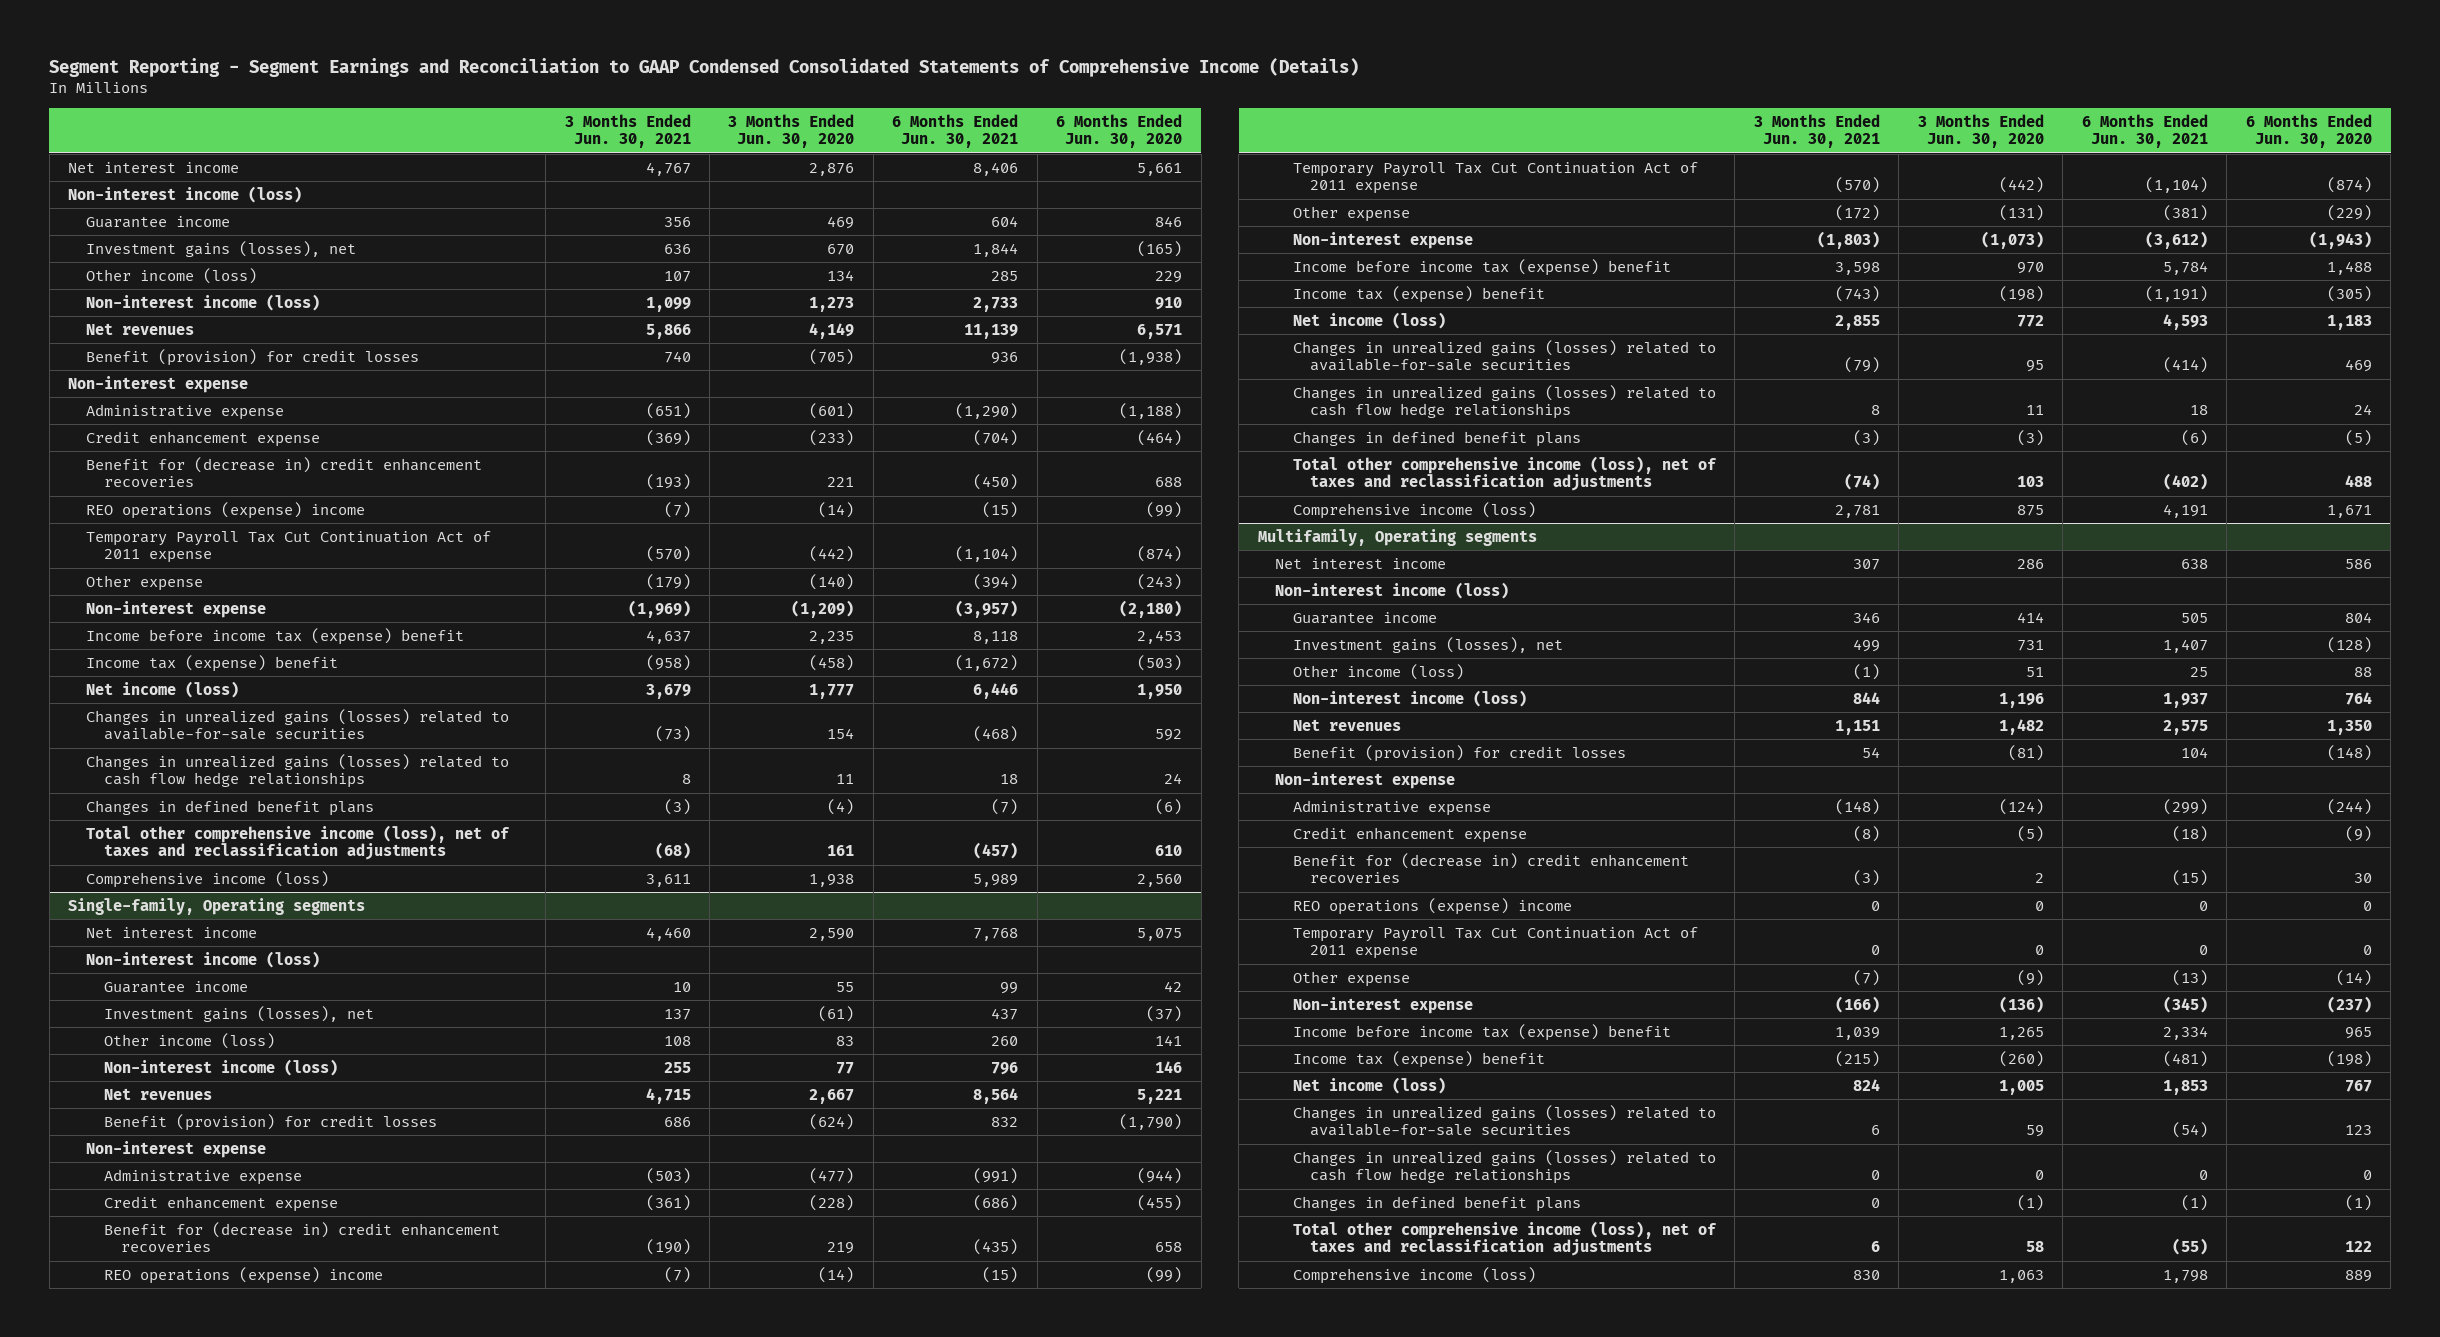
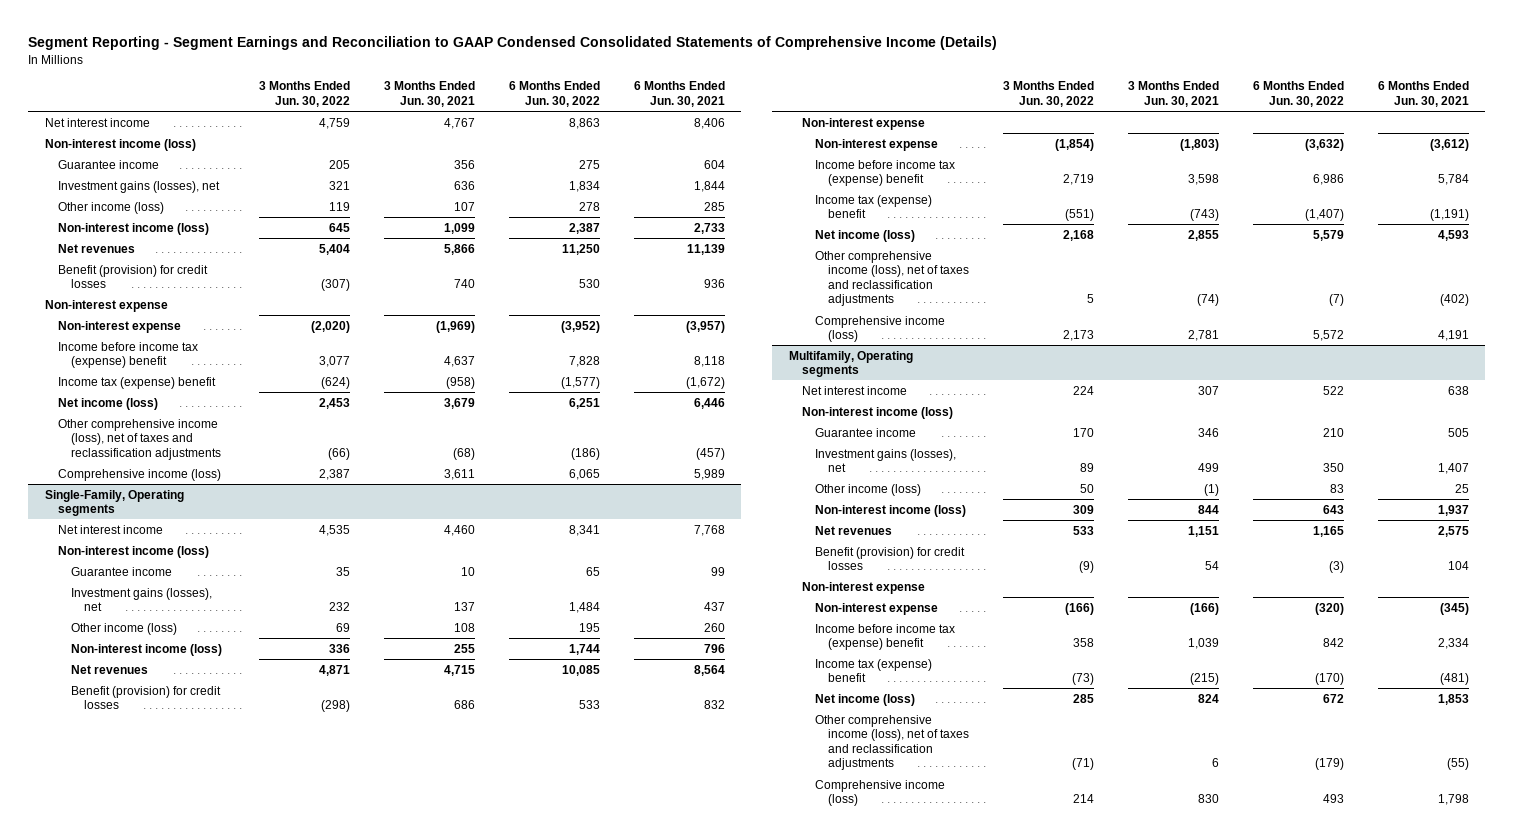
- | 3 Months Ended Jun. 30, 2021 | 3 Months Ended Jun. 30, 2020 | 6 Months Ended Jun. 30, 2021 | 6 Months Ended Jun. 30, 2020
+ | 3 Months Ended Jun. 30, 2022 | 3 Months Ended Jun. 30, 2021 | 6 Months Ended Jun. 30, 2022 | 6 Months Ended Jun. 30, 2021
- Administrative expense | (651) | (601) | (1,290) | (1,188)
- Credit enhancement expense | (369) | (233) | (704) | (464)
- Benefit for (decrease in) credit enhancement recoveries | (193) | 221 | (450) | 688
- REO operations (expense) income | (7) | (14) | (15) | (99)
- Temporary Payroll Tax Cut Continuation Act of 2011 expense | (570) | (442) | (1,104) | (874)
- Other expense | (179) | (140) | (394) | (243)
- Changes in unrealized gains (losses) related to available-for-sale securities | (73) | 154 | (468) | 592
- Changes in unrealized gains (losses) related to cash flow hedge relationships | 8 | 11 | 18 | 24
- Changes in defined benefit plans | (3) | (4) | (7) | (6)
- Total other comprehensive income (loss), net of taxes and reclassification adjustments | (68) | 161 | (457) | 610
+ Other comprehensive income (loss), net of taxes and reclassification adjustments | (66) | (68) | (186) | (457)
- Single-family, Operating segments
+ Single-Family, Operating segments
- Administrative expense | (503) | (477) | (991) | (944)
- Credit enhancement expense | (361) | (228) | (686) | (455)
- Benefit for (decrease in) credit enhancement recoveries | (190) | 219 | (435) | 658
- REO operations (expense) income | (7) | (14) | (15) | (99)
- Temporary Payroll Tax Cut Continuation Act of 2011 expense | (570) | (442) | (1,104) | (874)
- Other expense | (172) | (131) | (381) | (229)
- Changes in unrealized gains (losses) related to available-for-sale securities | (79) | 95 | (414) | 469
- Changes in unrealized gains (losses) related to cash flow hedge relationships | 8 | 11 | 18 | 24
- Changes in defined benefit plans | (3) | (3) | (6) | (5)
- Total other comprehensive income (loss), net of taxes and reclassification adjustments | (74) | 103 | (402) | 488
+ Other comprehensive income (loss), net of taxes and reclassification adjustments | 5 | (74) | (7) | (402)
@ Multifamily, Operating segments
- Administrative expense | (148) | (124) | (299) | (244)
- Credit enhancement expense | (8) | (5) | (18) | (9)
- Benefit for (decrease in) credit enhancement recoveries | (3) | 2 | (15) | 30
- REO operations (expense) income | 0 | 0 | 0 | 0
- Temporary Payroll Tax Cut Continuation Act of 2011 expense | 0 | 0 | 0 | 0
- Other expense | (7) | (9) | (13) | (14)
- Changes in unrealized gains (losses) related to available-for-sale securities | 6 | 59 | (54) | 123
- Changes in unrealized gains (losses) related to cash flow hedge relationships | 0 | 0 | 0 | 0
- Changes in defined benefit plans | 0 | (1) | (1) | (1)
- Total other comprehensive income (loss), net of taxes and reclassification adjustments | 6 | 58 | (55) | 122
+ Other comprehensive income (loss), net of taxes and reclassification adjustments | (71) | 6 | (179) | (55)

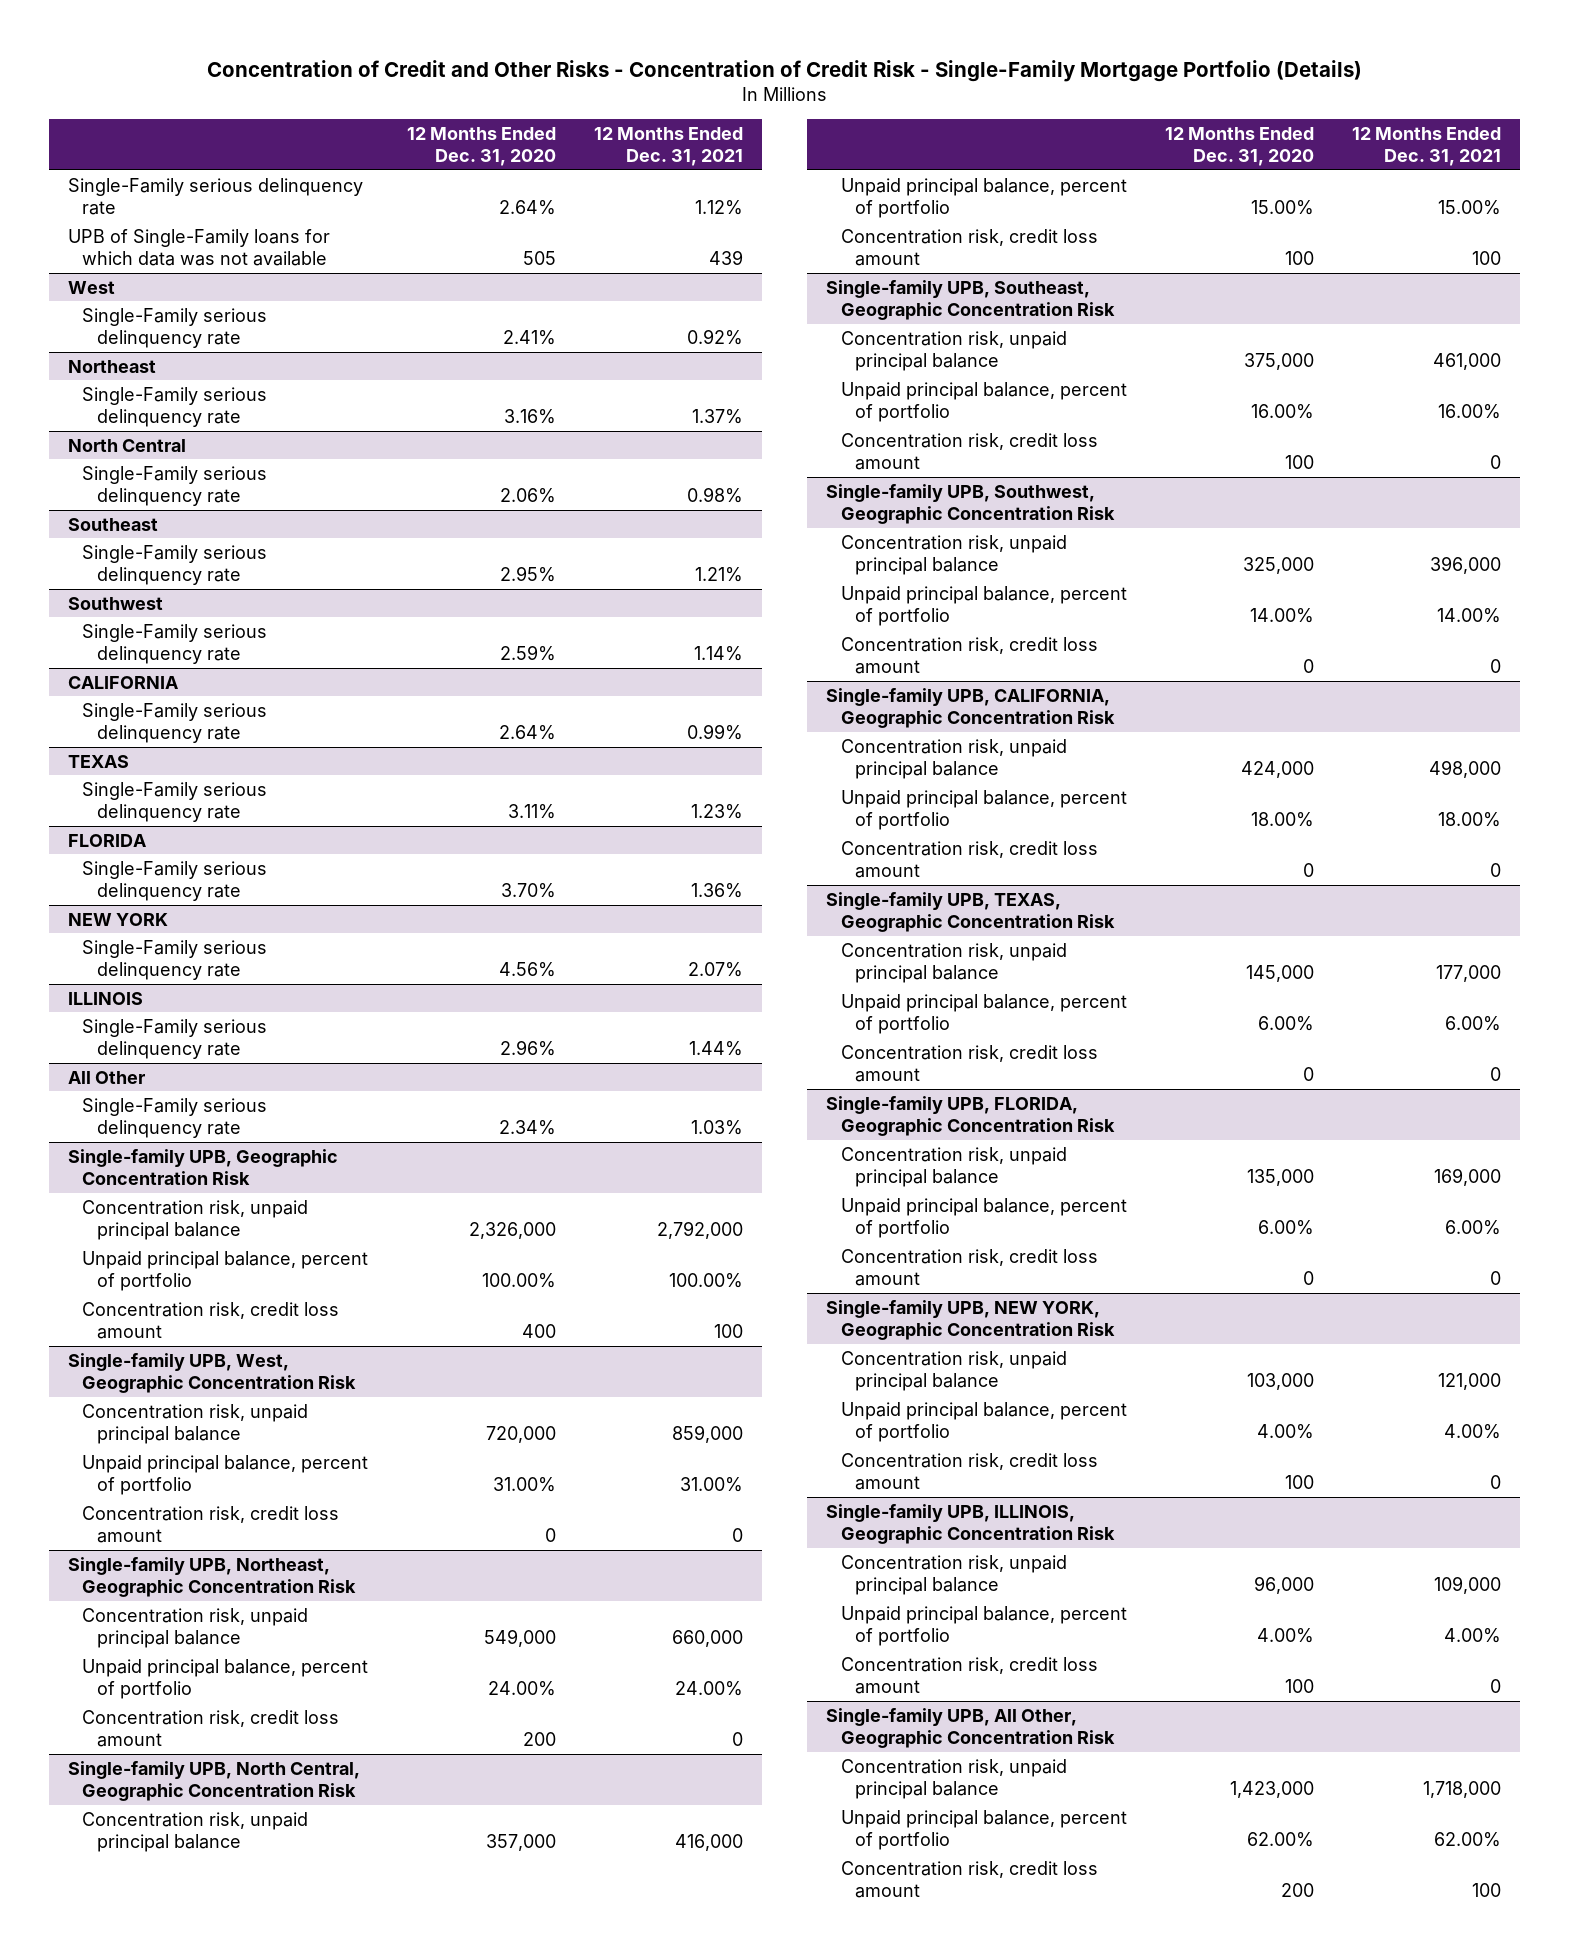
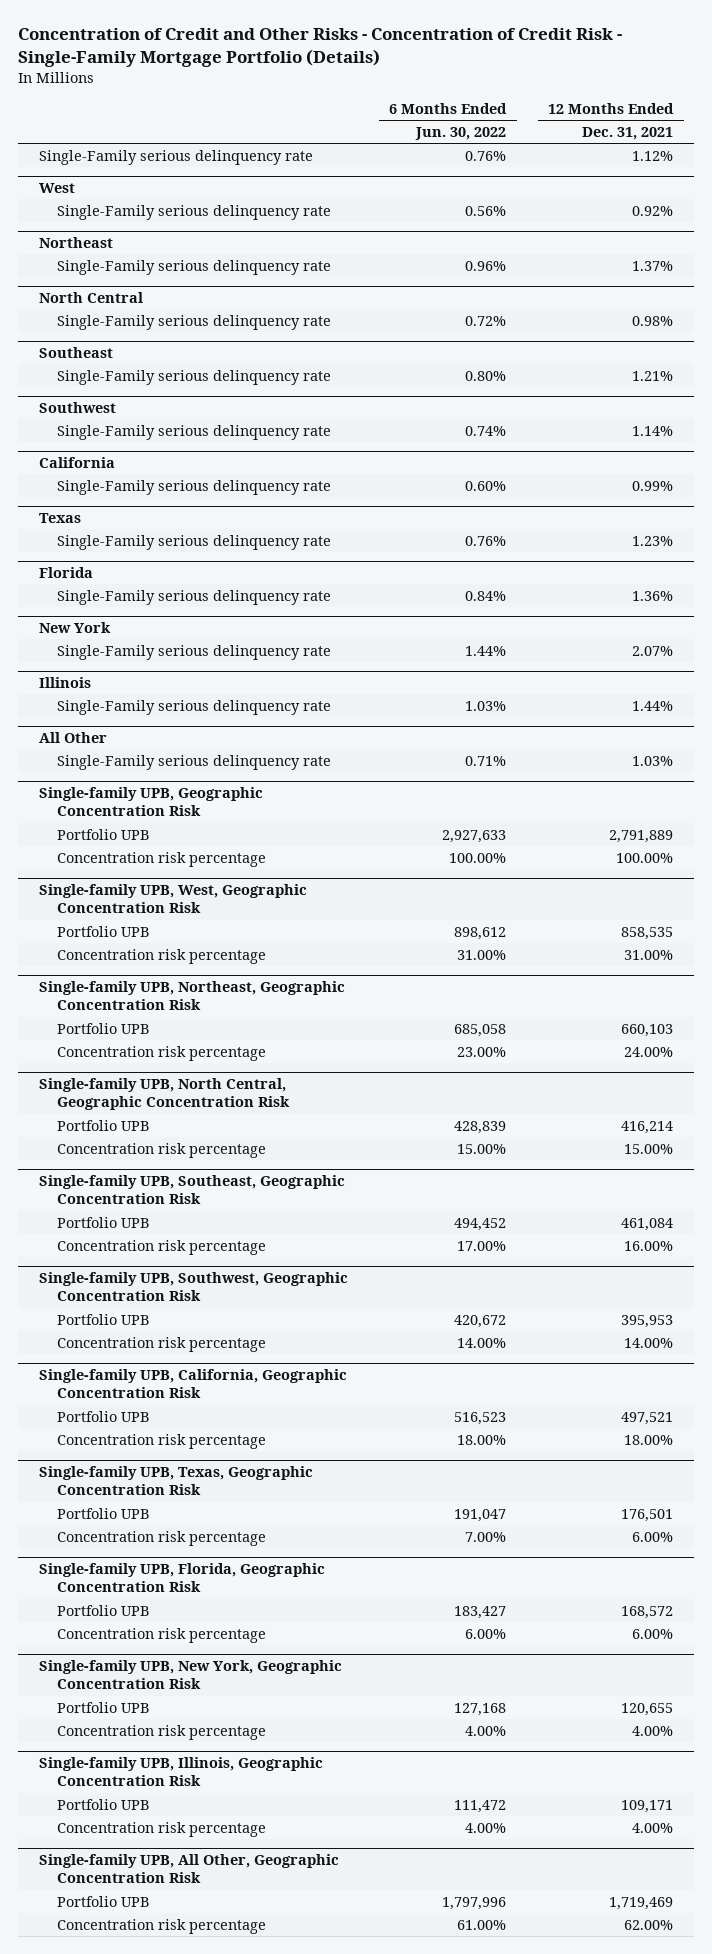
- | 12 Months Ended Dec. 31, 2020 | 12 Months Ended Dec. 31, 2021
+ | 6 Months Ended Jun. 30, 2022 | 12 Months Ended Dec. 31, 2021
- UPB of Single-Family loans for which data was not available | 505 | 439
- CALIFORNIA
+ California
- TEXAS
+ Texas
- FLORIDA
+ Florida
- NEW YORK
+ New York
- ILLINOIS
+ Illinois
@ Single-family UPB, Geographic Concentration Risk
- Concentration risk, unpaid principal balance | 2,326,000 | 2,792,000
- Unpaid principal balance, percent of portfolio | 100.00% | 100.00%
- Concentration risk, credit loss amount | 400 | 100
+ Portfolio UPB | 2,927,633 | 2,791,889
+ Concentration risk percentage | 100.00% | 100.00%
@ Single-family UPB, West, Geographic Concentration Risk
- Concentration risk, unpaid principal balance | 720,000 | 859,000
- Unpaid principal balance, percent of portfolio | 31.00% | 31.00%
- Concentration risk, credit loss amount | 0 | 0
+ Portfolio UPB | 898,612 | 858,535
+ Concentration risk percentage | 31.00% | 31.00%
@ Single-family UPB, Northeast, Geographic Concentration Risk
- Concentration risk, unpaid principal balance | 549,000 | 660,000
- Unpaid principal balance, percent of portfolio | 24.00% | 24.00%
- Concentration risk, credit loss amount | 200 | 0
+ Portfolio UPB | 685,058 | 660,103
+ Concentration risk percentage | 23.00% | 24.00%
@ Single-family UPB, North Central, Geographic Concentration Risk
- Concentration risk, unpaid principal balance | 357,000 | 416,000
- Unpaid principal balance, percent of portfolio | 15.00% | 15.00%
- Concentration risk, credit loss amount | 100 | 100
+ Portfolio UPB | 428,839 | 416,214
+ Concentration risk percentage | 15.00% | 15.00%
@ Single-family UPB, Southeast, Geographic Concentration Risk
- Concentration risk, unpaid principal balance | 375,000 | 461,000
- Unpaid principal balance, percent of portfolio | 16.00% | 16.00%
- Concentration risk, credit loss amount | 100 | 0
+ Portfolio UPB | 494,452 | 461,084
+ Concentration risk percentage | 17.00% | 16.00%
@ Single-family UPB, Southwest, Geographic Concentration Risk
- Concentration risk, unpaid principal balance | 325,000 | 396,000
- Unpaid principal balance, percent of portfolio | 14.00% | 14.00%
- Concentration risk, credit loss amount | 0 | 0
- Single-family UPB, CALIFORNIA, Geographic Concentration Risk
- Concentration risk, unpaid principal balance | 424,000 | 498,000
- Unpaid principal balance, percent of portfolio | 18.00% | 18.00%
- Concentration risk, credit loss amount | 0 | 0
- Single-family UPB, TEXAS, Geographic Concentration Risk
- Concentration risk, unpaid principal balance | 145,000 | 177,000
- Unpaid principal balance, percent of portfolio | 6.00% | 6.00%
- Concentration risk, credit loss amount | 0 | 0
- Single-family UPB, FLORIDA, Geographic Concentration Risk
- Concentration risk, unpaid principal balance | 135,000 | 169,000
- Unpaid principal balance, percent of portfolio | 6.00% | 6.00%
- Concentration risk, credit loss amount | 0 | 0
- Single-family UPB, NEW YORK, Geographic Concentration Risk
- Concentration risk, unpaid principal balance | 103,000 | 121,000
- Unpaid principal balance, percent of portfolio | 4.00% | 4.00%
- Concentration risk, credit loss amount | 100 | 0
- Single-family UPB, ILLINOIS, Geographic Concentration Risk
- Concentration risk, unpaid principal balance | 96,000 | 109,000
- Unpaid principal balance, percent of portfolio | 4.00% | 4.00%
- Concentration risk, credit loss amount | 100 | 0
@ Single-family UPB, Southwest, Geographic Concentration Risk
+ Portfolio UPB | 420,672 | 395,953
+ Concentration risk percentage | 14.00% | 14.00%
+ Single-family UPB, California, Geographic Concentration Risk
+ Portfolio UPB | 516,523 | 497,521
+ Concentration risk percentage | 18.00% | 18.00%
+ Single-family UPB, Texas, Geographic Concentration Risk
+ Portfolio UPB | 191,047 | 176,501
+ Concentration risk percentage | 7.00% | 6.00%
+ Single-family UPB, Florida, Geographic Concentration Risk
+ Portfolio UPB | 183,427 | 168,572
+ Concentration risk percentage | 6.00% | 6.00%
+ Single-family UPB, New York, Geographic Concentration Risk
+ Portfolio UPB | 127,168 | 120,655
+ Concentration risk percentage | 4.00% | 4.00%
+ Single-family UPB, Illinois, Geographic Concentration Risk
+ Portfolio UPB | 111,472 | 109,171
+ Concentration risk percentage | 4.00% | 4.00%
@ Single-family UPB, All Other, Geographic Concentration Risk
- Concentration risk, unpaid principal balance | 1,423,000 | 1,718,000
- Unpaid principal balance, percent of portfolio | 62.00% | 62.00%
- Concentration risk, credit loss amount | 200 | 100
+ Portfolio UPB | 1,797,996 | 1,719,469
+ Concentration risk percentage | 61.00% | 62.00%

